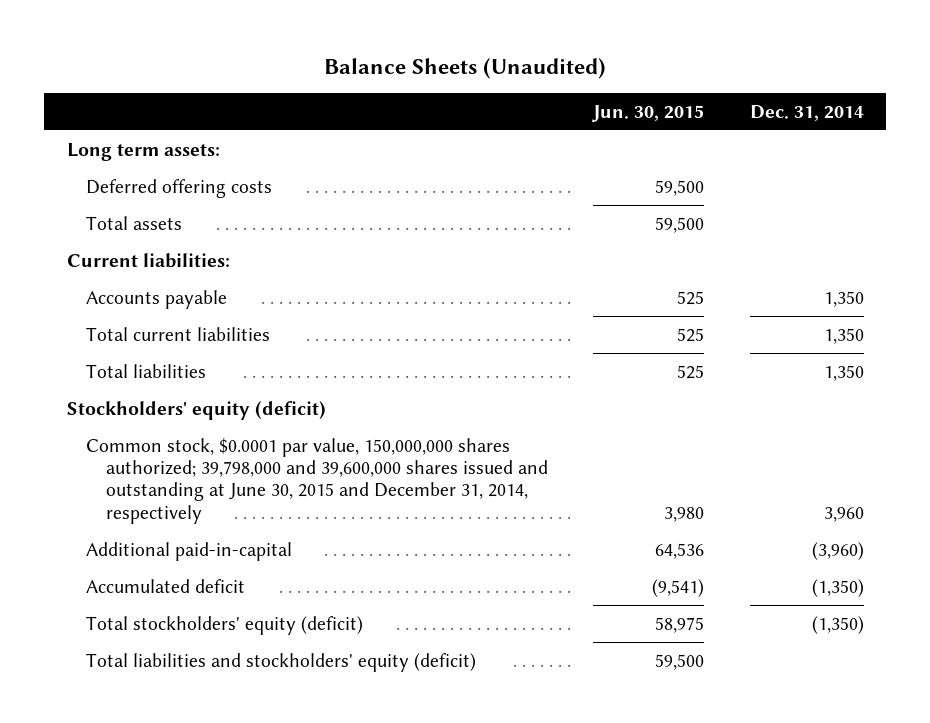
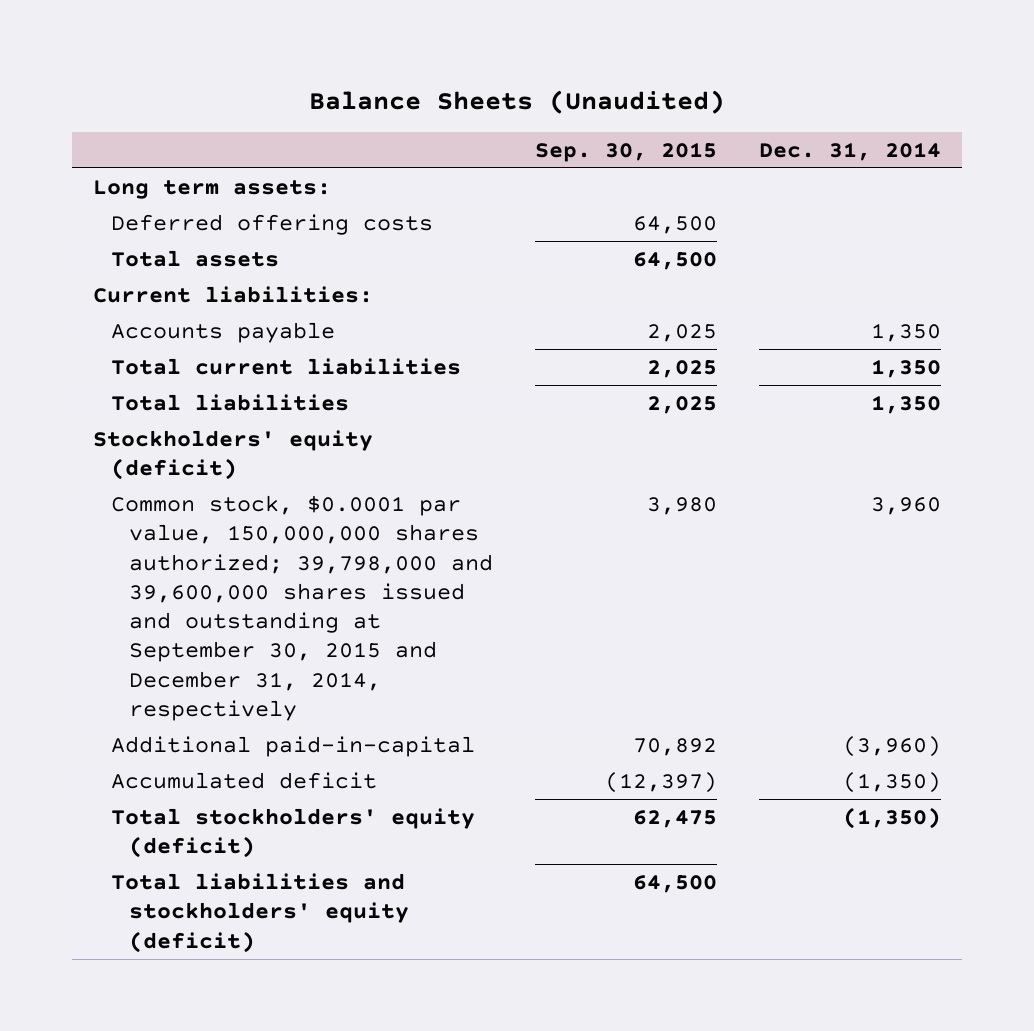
- | Jun. 30, 2015 | Dec. 31, 2014
+ | Sep. 30, 2015 | Dec. 31, 2014
- Common stock, $0.0001 par value, 150,000,000 shares authorized; 39,798,000 and 39,600,000 shares issued and outstanding at June 30, 2015 and December 31, 2014, respectively | 3,980 | 3,960
+ Common stock, $0.0001 par value, 150,000,000 shares authorized; 39,798,000 and 39,600,000 shares issued and outstanding at September 30, 2015 and December 31, 2014, respectively | 3,980 | 3,960

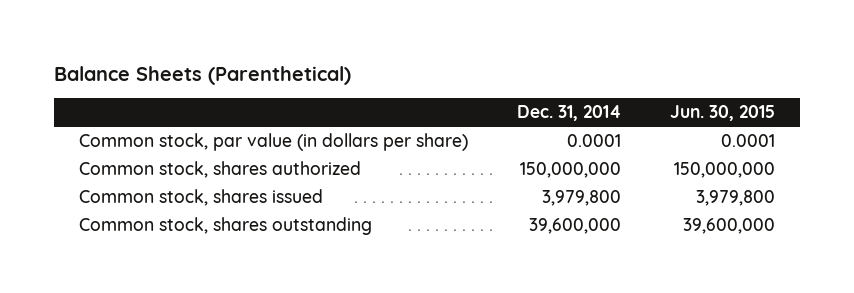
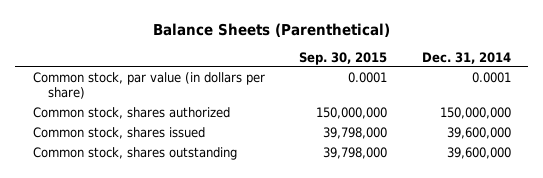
- | Dec. 31, 2014 | Jun. 30, 2015
+ | Sep. 30, 2015 | Dec. 31, 2014
- Common stock, shares issued | 3,979,800 | 3,979,800
+ Common stock, shares issued | 39,798,000 | 39,600,000

